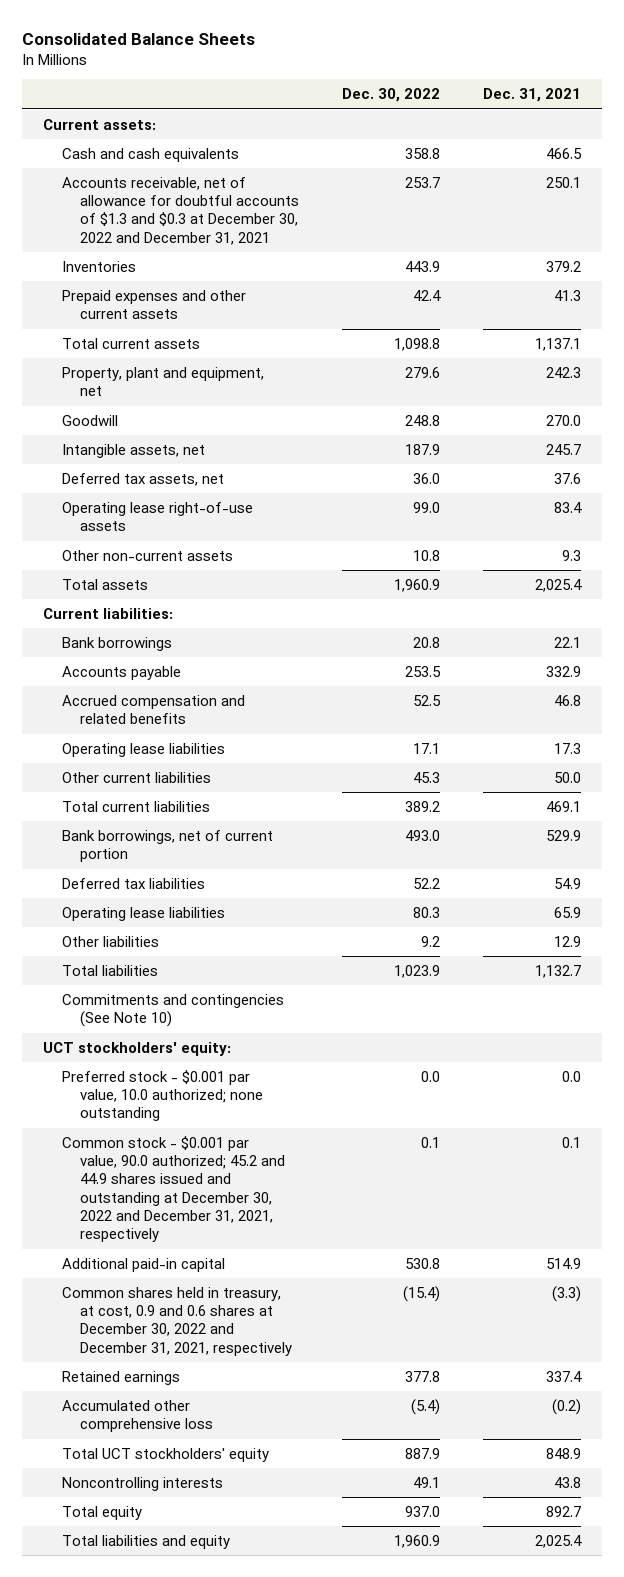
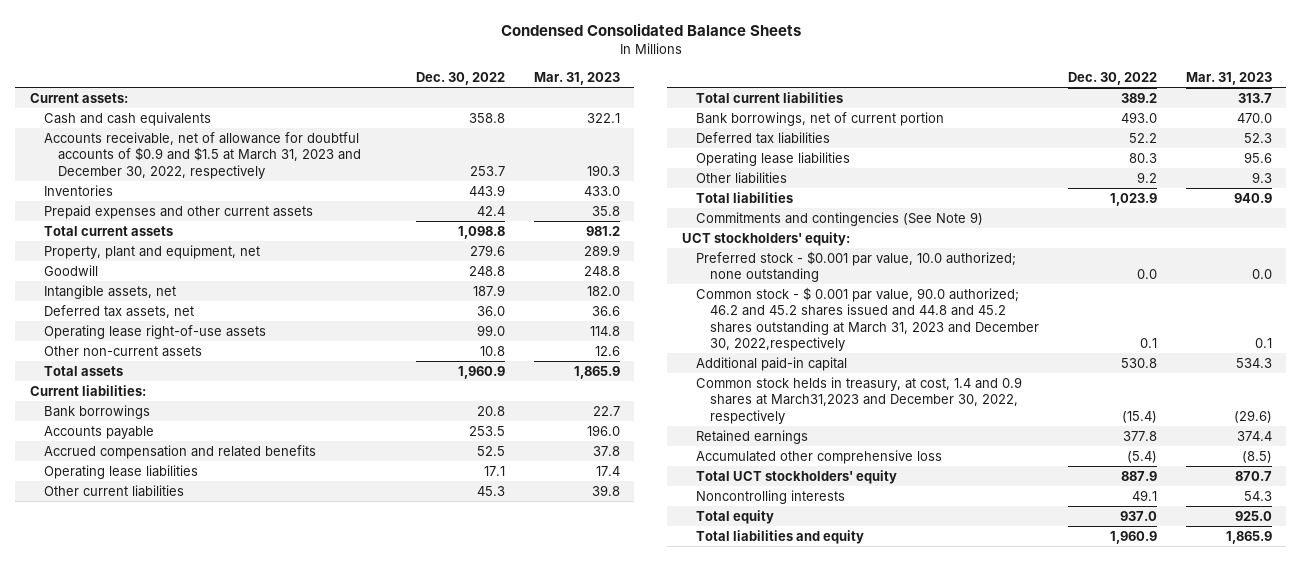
- Consolidated Balance Sheets
+ Condensed Consolidated Balance Sheets
- | Dec. 30, 2022 | Dec. 31, 2021
+ | Dec. 30, 2022 | Mar. 31, 2023
- Accounts receivable, net of allowance for doubtful accounts of $1.3 and $0.3 at December 30, 2022 and December 31, 2021 | 253.7 | 250.1
+ Accounts receivable, net of allowance for doubtful accounts of $0.9 and $1.5 at March 31, 2023 and December 30, 2022, respectively | 253.7 | 190.3
- Commitments and contingencies (See Note 10)
+ Commitments and contingencies (See Note 9)
- Common stock - $0.001 par value, 90.0 authorized; 45.2 and 44.9 shares issued and outstanding at December 30, 2022 and December 31, 2021, respectively | 0.1 | 0.1
+ Common stock - $ 0.001 par value, 90.0 authorized; 46.2 and 45.2 shares issued and 44.8 and 45.2 shares outstanding at March 31, 2023 and December 30, 2022,respectively | 0.1 | 0.1
- Common shares held in treasury, at cost, 0.9 and 0.6 shares at December 30, 2022 and December 31, 2021, respectively | (15.4) | (3.3)
+ Common stock helds in treasury, at cost, 1.4 and 0.9 shares at March31,2023 and December 30, 2022, respectively | (15.4) | (29.6)

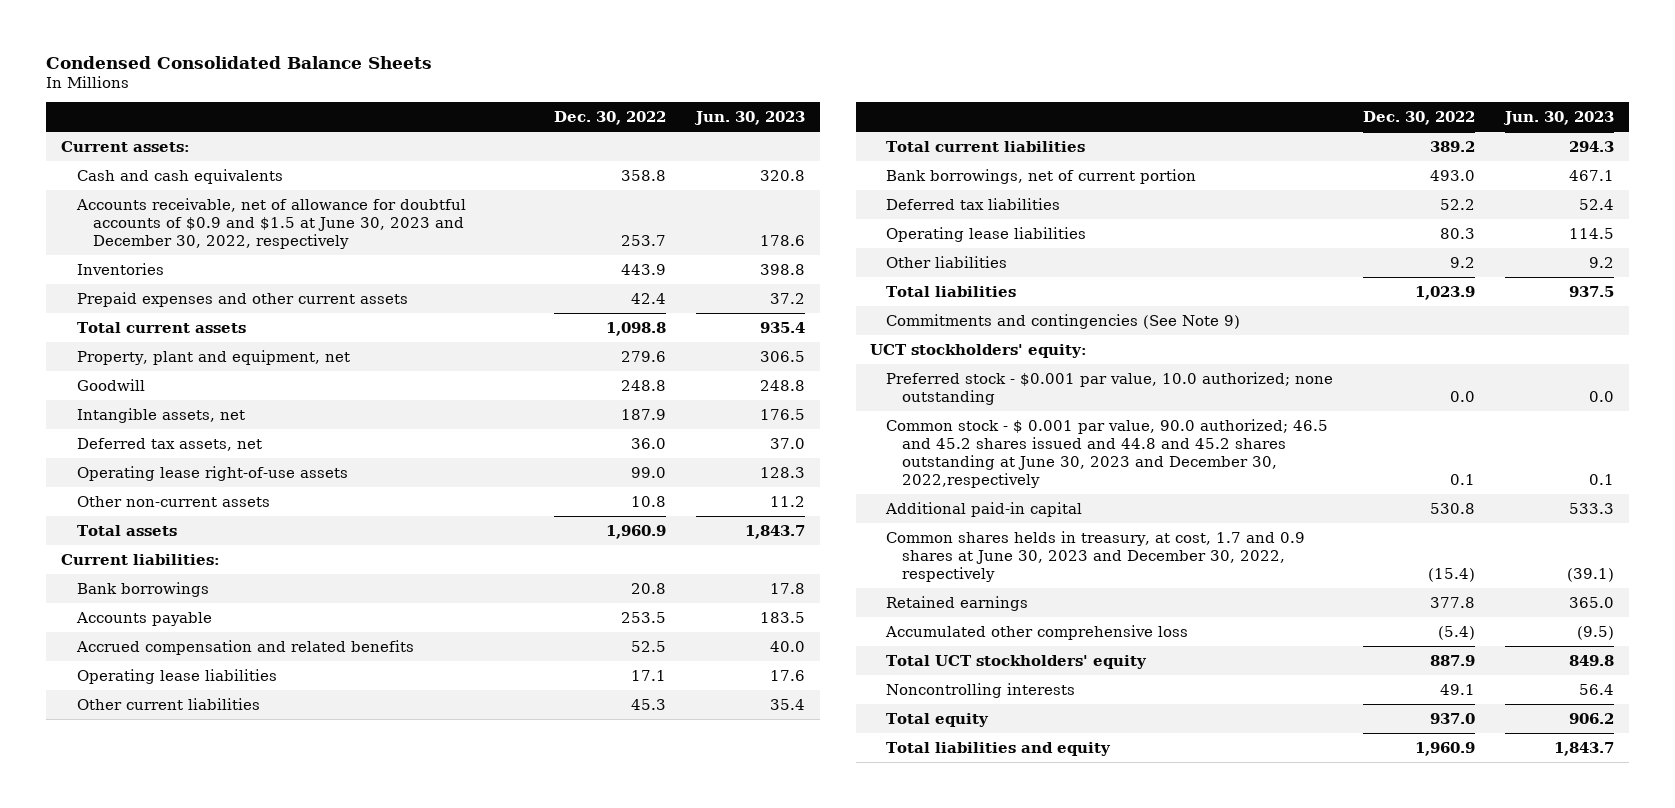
- | Dec. 30, 2022 | Mar. 31, 2023
+ | Dec. 30, 2022 | Jun. 30, 2023
- Accounts receivable, net of allowance for doubtful accounts of $0.9 and $1.5 at March 31, 2023 and December 30, 2022, respectively | 253.7 | 190.3
+ Accounts receivable, net of allowance for doubtful accounts of $0.9 and $1.5 at June 30, 2023 and December 30, 2022, respectively | 253.7 | 178.6
- Common stock - $ 0.001 par value, 90.0 authorized; 46.2 and 45.2 shares issued and 44.8 and 45.2 shares outstanding at March 31, 2023 and December 30, 2022,respectively | 0.1 | 0.1
+ Common stock - $ 0.001 par value, 90.0 authorized; 46.5 and 45.2 shares issued and 44.8 and 45.2 shares outstanding at June 30, 2023 and December 30, 2022,respectively | 0.1 | 0.1
- Common stock helds in treasury, at cost, 1.4 and 0.9 shares at March31,2023 and December 30, 2022, respectively | (15.4) | (29.6)
+ Common shares helds in treasury, at cost, 1.7 and 0.9 shares at June 30, 2023 and December 30, 2022, respectively | (15.4) | (39.1)

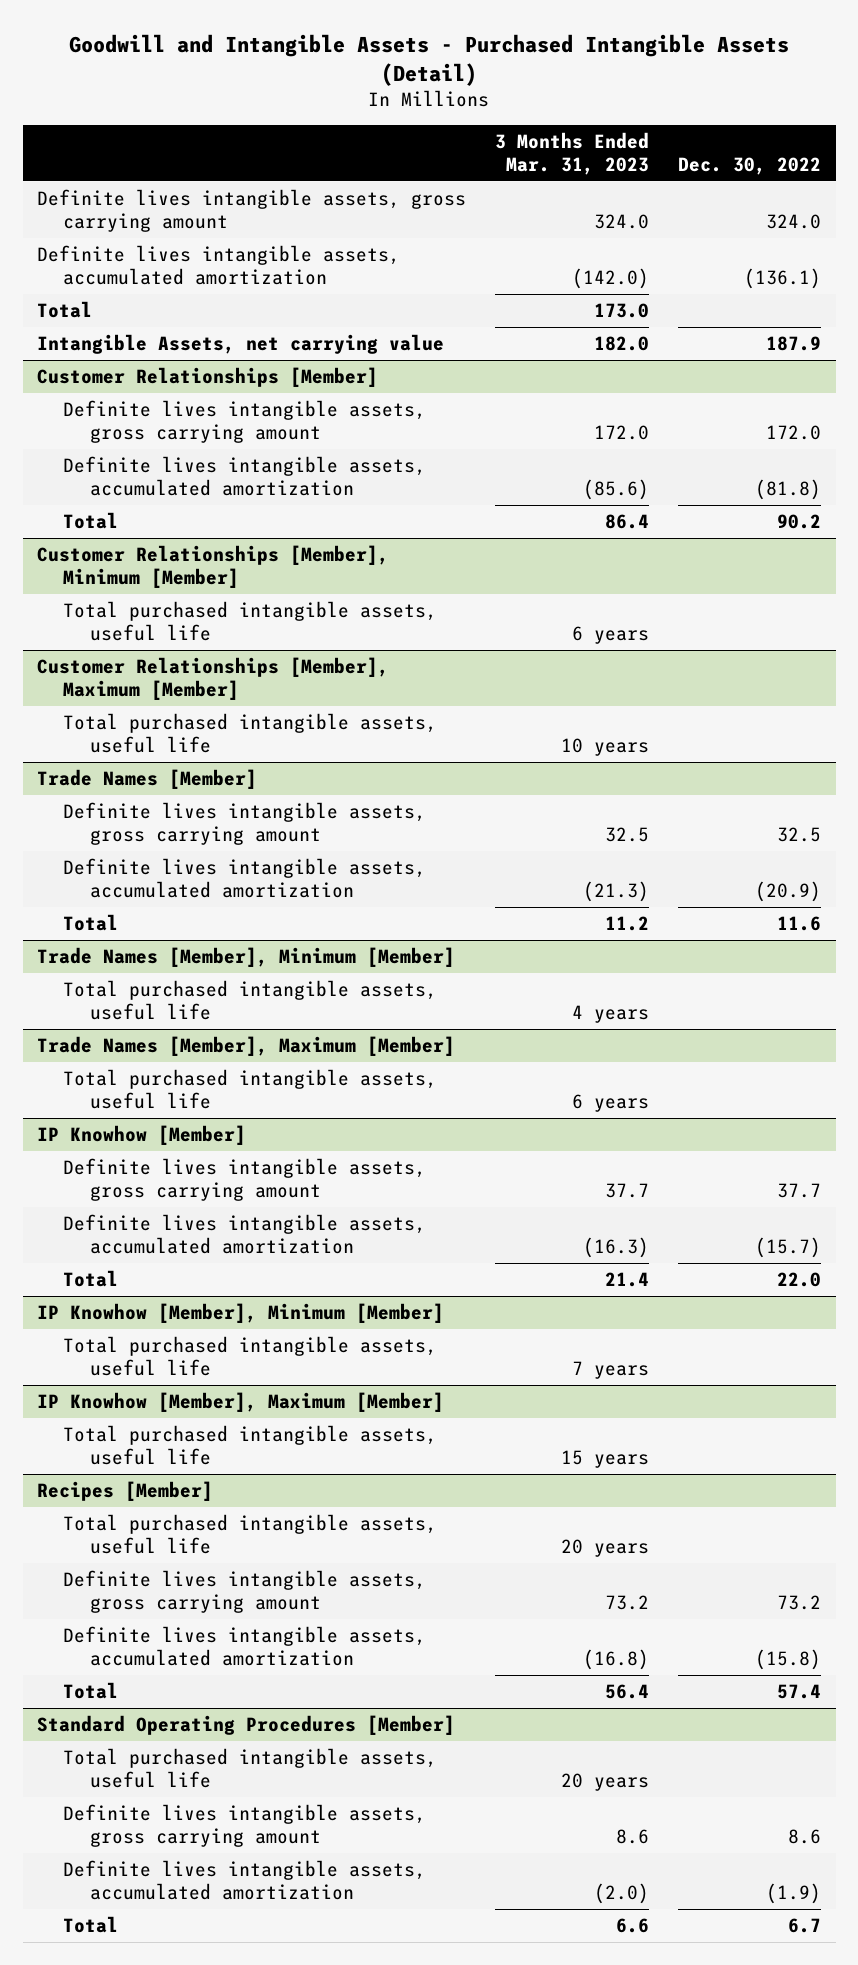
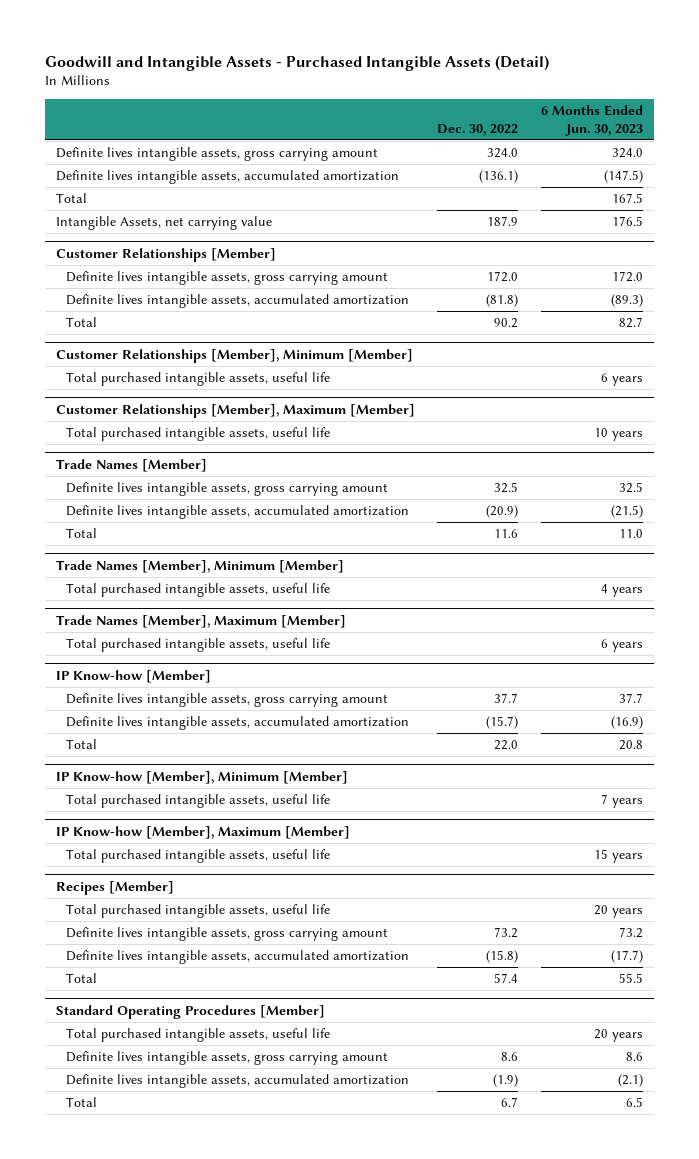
- | 3 Months Ended Mar. 31, 2023 | Dec. 30, 2022
+ | Dec. 30, 2022 | 6 Months Ended Jun. 30, 2023
- IP Knowhow [Member]
+ IP Know-how [Member]
- IP Knowhow [Member], Minimum [Member]
+ IP Know-how [Member], Minimum [Member]
- IP Knowhow [Member], Maximum [Member]
+ IP Know-how [Member], Maximum [Member]

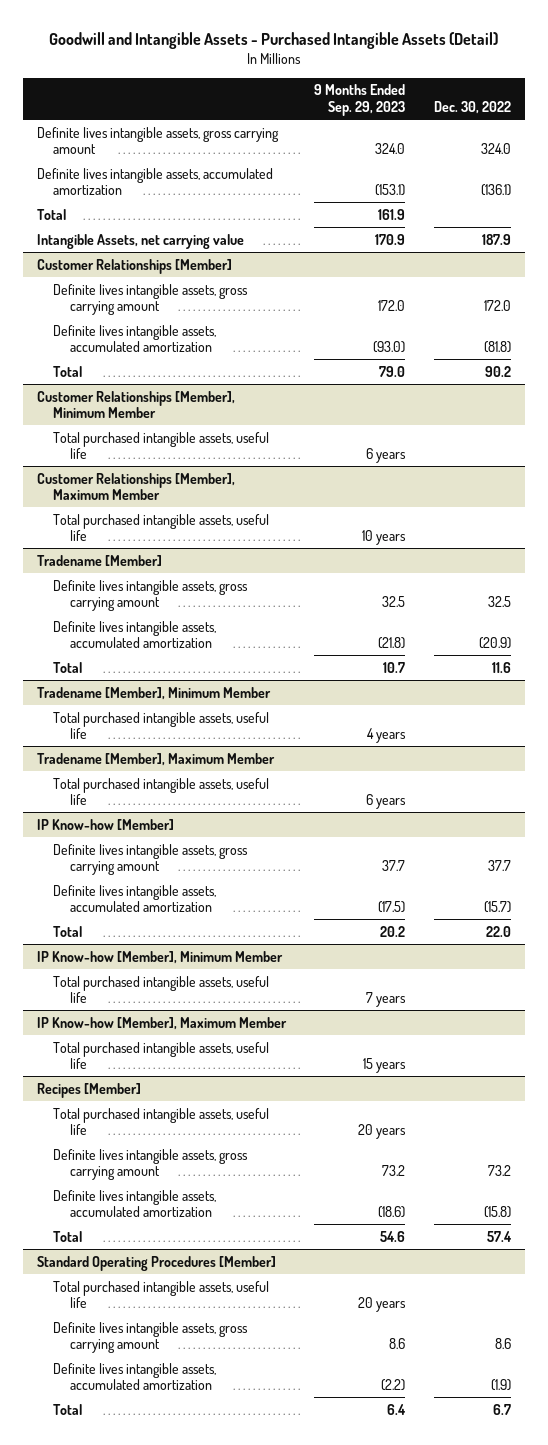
- | Dec. 30, 2022 | 6 Months Ended Jun. 30, 2023
+ | 9 Months Ended Sep. 29, 2023 | Dec. 30, 2022
- Customer Relationships [Member], Minimum [Member]
+ Customer Relationships [Member], Minimum Member
- Customer Relationships [Member], Maximum [Member]
+ Customer Relationships [Member], Maximum Member
- Trade Names [Member]
+ Tradename [Member]
- Trade Names [Member], Minimum [Member]
+ Tradename [Member], Minimum Member
- Trade Names [Member], Maximum [Member]
+ Tradename [Member], Maximum Member
- IP Know-how [Member], Minimum [Member]
+ IP Know-how [Member], Minimum Member
- IP Know-how [Member], Maximum [Member]
+ IP Know-how [Member], Maximum Member

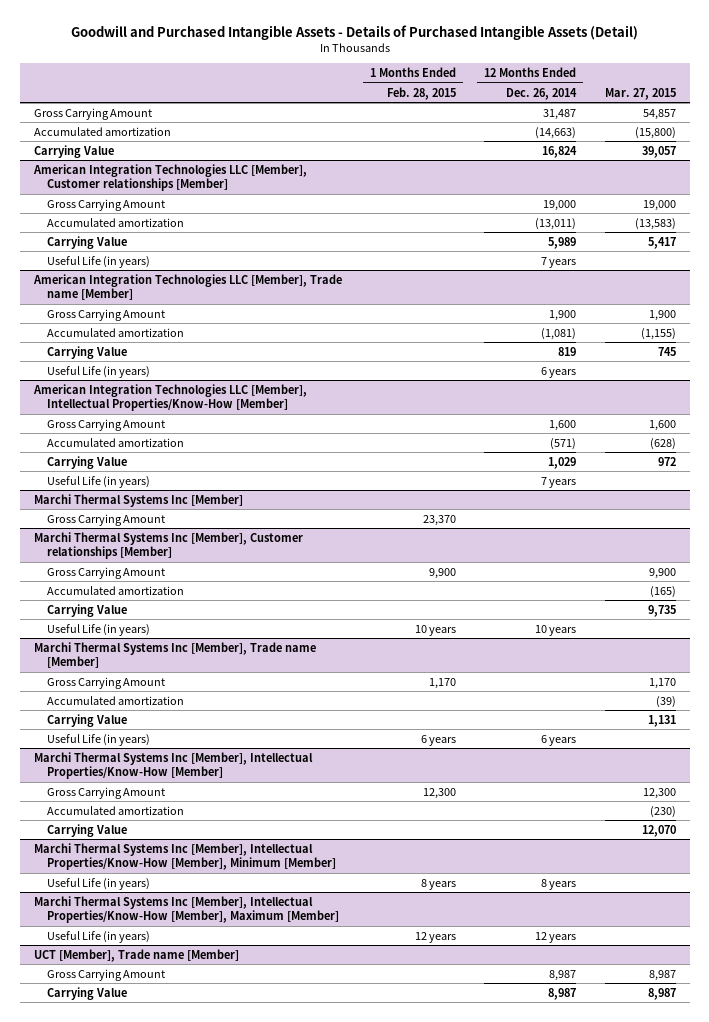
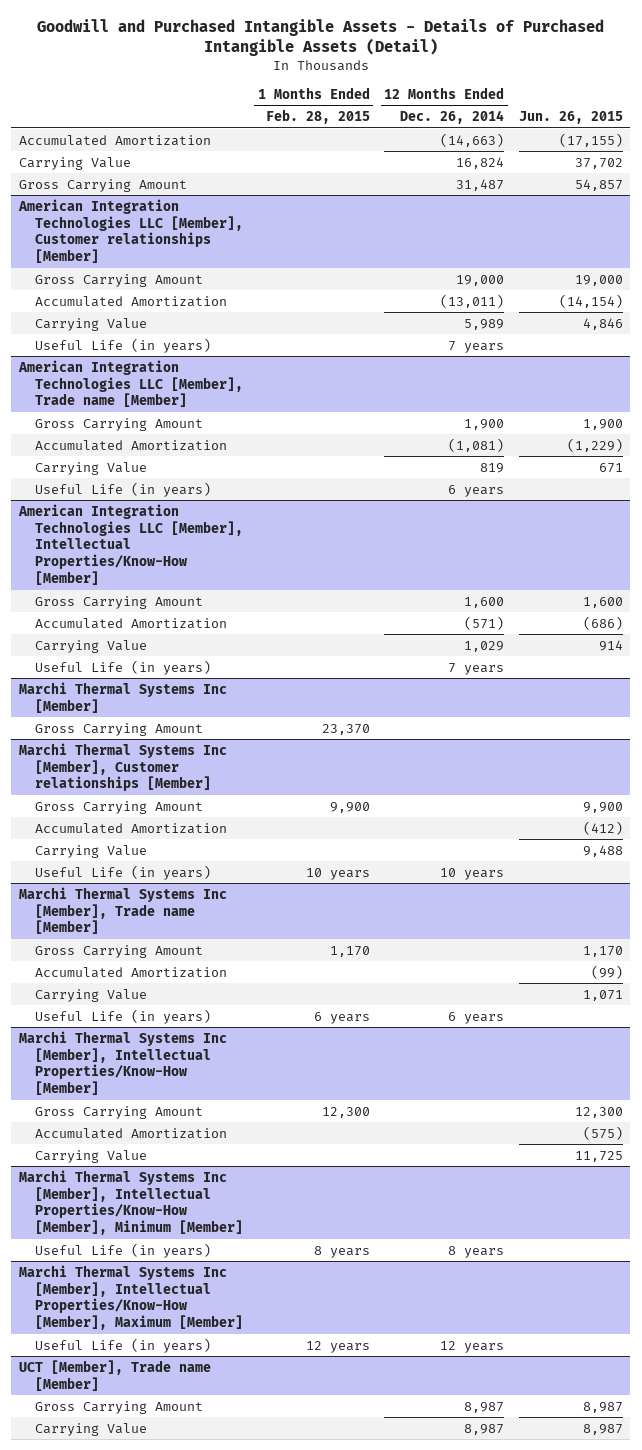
- | 1 Months Ended Feb. 28, 2015 | 12 Months Ended Dec. 26, 2014 | Mar. 27, 2015
+ | 1 Months Ended Feb. 28, 2015 | 12 Months Ended Dec. 26, 2014 | Jun. 26, 2015
- Accumulated amortization | | (14,663) | (15,800)
+ Accumulated Amortization | | (14,663) | (17,155)
moved down: Gross Carrying Amount | | 31,487 | 54,857
@ American Integration Technologies LLC [Member], Customer relationships [Member]
- Accumulated amortization | | (13,011) | (13,583)
+ Accumulated Amortization | | (13,011) | (14,154)
@ American Integration Technologies LLC [Member], Trade name [Member]
- Accumulated amortization | | (1,081) | (1,155)
+ Accumulated Amortization | | (1,081) | (1,229)
@ American Integration Technologies LLC [Member], Intellectual Properties/Know-How [Member]
- Accumulated amortization | | (571) | (628)
+ Accumulated Amortization | | (571) | (686)
@ Marchi Thermal Systems Inc [Member], Customer relationships [Member]
- Accumulated amortization | | | (165)
+ Accumulated Amortization | | | (412)
@ Marchi Thermal Systems Inc [Member], Trade name [Member]
- Accumulated amortization | | | (39)
+ Accumulated Amortization | | | (99)
@ Marchi Thermal Systems Inc [Member], Intellectual Properties/Know-How [Member]
- Accumulated amortization | | | (230)
+ Accumulated Amortization | | | (575)

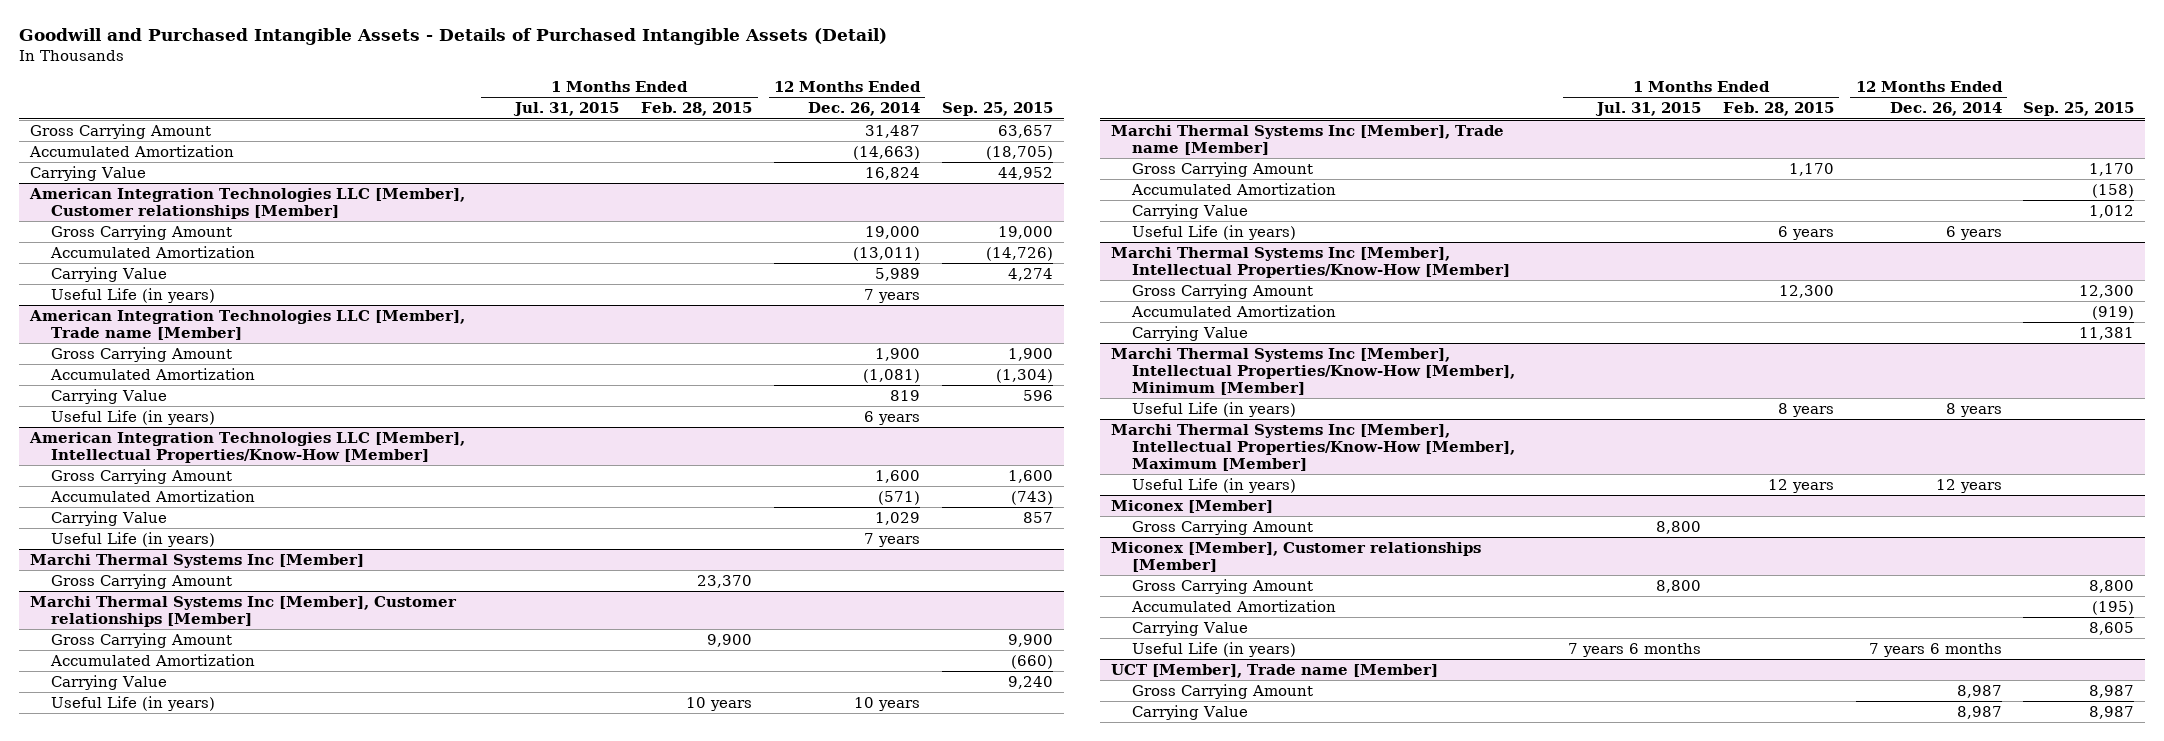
- | 1 Months Ended Feb. 28, 2015 | 12 Months Ended Dec. 26, 2014 | Jun. 26, 2015
+ | 1 Months Ended Jul. 31, 2015 | 1 Months Ended Feb. 28, 2015 | 12 Months Ended Dec. 26, 2014 | Sep. 25, 2015
moved up: Gross Carrying Amount | | | 31,487 | 63,657
+ Miconex [Member]
+ Gross Carrying Amount | 8,800 | | |
+ Miconex [Member], Customer relationships [Member]
+ Gross Carrying Amount | 8,800 | | | 8,800
+ Accumulated Amortization | | | | (195)
+ Carrying Value | | | | 8,605
+ Useful Life (in years) | 7 years 6 months | | 7 years 6 months |

